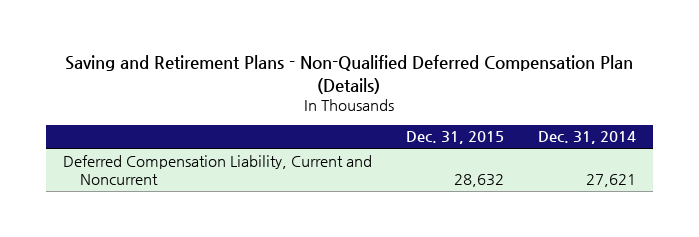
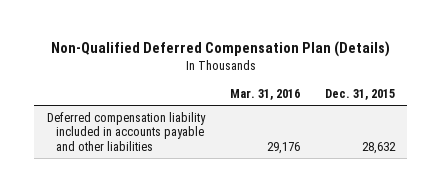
- Saving and Retirement Plans - Non-Qualified Deferred Compensation Plan (Details)
+ Non-Qualified Deferred Compensation Plan (Details)
- | Dec. 31, 2015 | Dec. 31, 2014
+ | Mar. 31, 2016 | Dec. 31, 2015
- Deferred Compensation Liability, Current and Noncurrent | 28,632 | 27,621
+ Deferred compensation liability included in accounts payable and other liabilities | 29,176 | 28,632

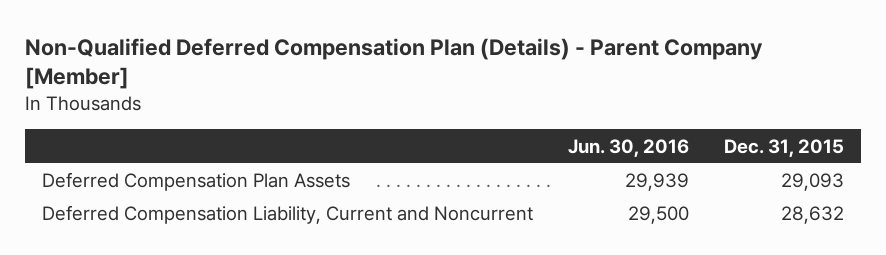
- Non-Qualified Deferred Compensation Plan (Details)
+ Non-Qualified Deferred Compensation Plan (Details) - Parent Company [Member]
- | Mar. 31, 2016 | Dec. 31, 2015
+ | Jun. 30, 2016 | Dec. 31, 2015
- Deferred compensation liability included in accounts payable and other liabilities | 29,176 | 28,632
+ Deferred Compensation Plan Assets | 29,939 | 29,093
+ Deferred Compensation Liability, Current and Noncurrent | 29,500 | 28,632

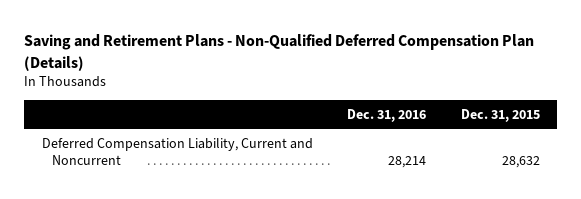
- Non-Qualified Deferred Compensation Plan (Details) - Parent Company [Member]
+ Saving and Retirement Plans - Non-Qualified Deferred Compensation Plan (Details)
- | Jun. 30, 2016 | Dec. 31, 2015
+ | Dec. 31, 2016 | Dec. 31, 2015
- Deferred Compensation Plan Assets | 29,939 | 29,093

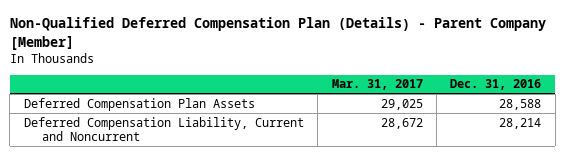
- Saving and Retirement Plans - Non-Qualified Deferred Compensation Plan (Details)
+ Non-Qualified Deferred Compensation Plan (Details) - Parent Company [Member]
- | Dec. 31, 2016 | Dec. 31, 2015
+ | Mar. 31, 2017 | Dec. 31, 2016
+ Deferred Compensation Plan Assets | 29,025 | 28,588

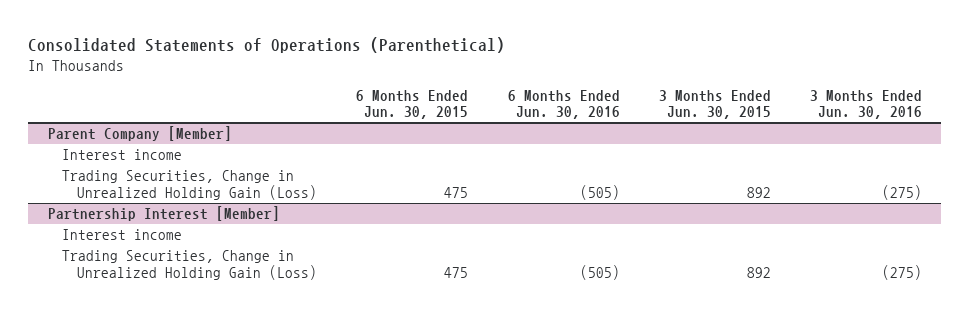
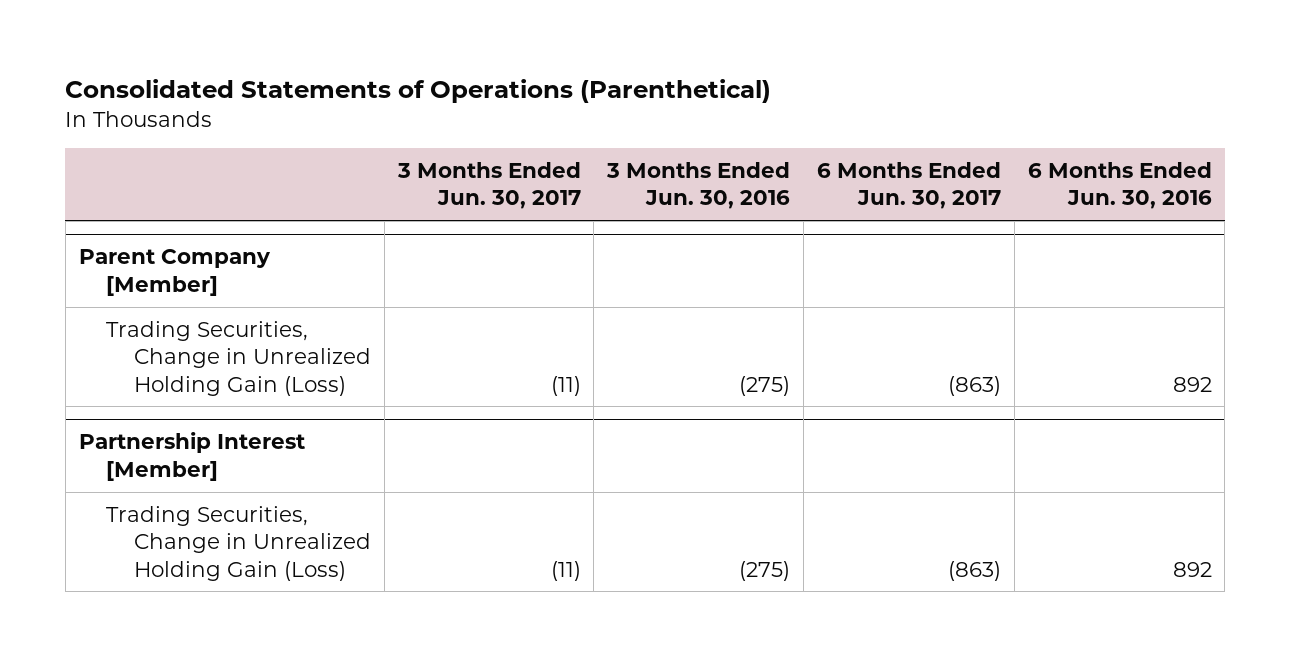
- | 6 Months Ended Jun. 30, 2015 | 6 Months Ended Jun. 30, 2016 | 3 Months Ended Jun. 30, 2015 | 3 Months Ended Jun. 30, 2016
+ | 3 Months Ended Jun. 30, 2017 | 3 Months Ended Jun. 30, 2016 | 6 Months Ended Jun. 30, 2017 | 6 Months Ended Jun. 30, 2016
@ Parent Company [Member]
- Interest income
- Trading Securities, Change in Unrealized Holding Gain (Loss) | 475 | (505) | 892 | (275)
+ Trading Securities, Change in Unrealized Holding Gain (Loss) | (11) | (275) | (863) | 892
@ Partnership Interest [Member]
- Interest income
- Trading Securities, Change in Unrealized Holding Gain (Loss) | 475 | (505) | 892 | (275)
+ Trading Securities, Change in Unrealized Holding Gain (Loss) | (11) | (275) | (863) | 892

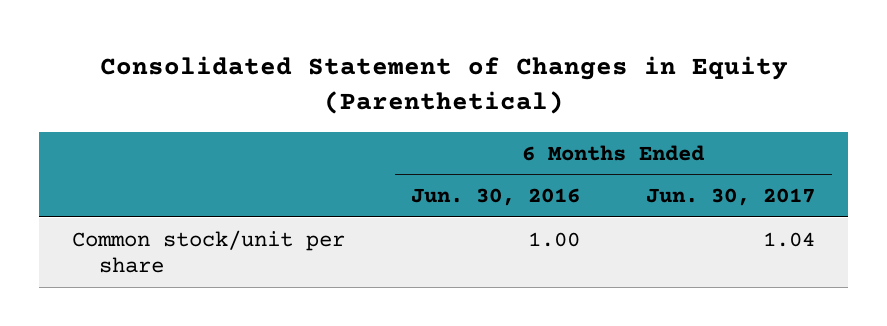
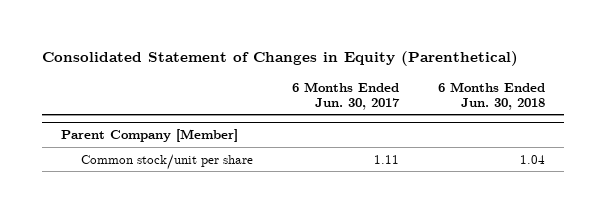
- | 6 Months Ended Jun. 30, 2016 | 6 Months Ended Jun. 30, 2017
+ | 6 Months Ended Jun. 30, 2017 | 6 Months Ended Jun. 30, 2018
- Common stock/unit per share | 1.00 | 1.04
+ Parent Company [Member]
+ Common stock/unit per share | 1.11 | 1.04

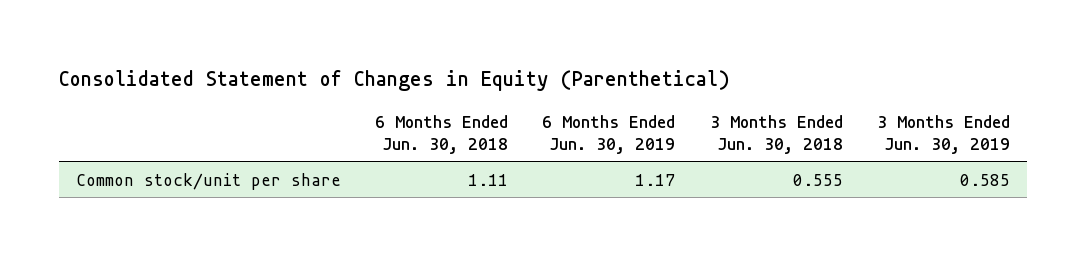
- | 6 Months Ended Jun. 30, 2017 | 6 Months Ended Jun. 30, 2018
+ | 6 Months Ended Jun. 30, 2018 | 6 Months Ended Jun. 30, 2019 | 3 Months Ended Jun. 30, 2018 | 3 Months Ended Jun. 30, 2019
- Parent Company [Member]
- Common stock/unit per share | 1.11 | 1.04
+ Common stock/unit per share | 1.11 | 1.17 | 0.555 | 0.585

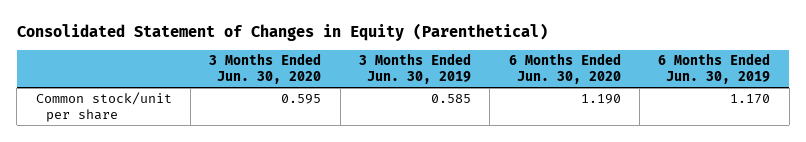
- | 6 Months Ended Jun. 30, 2018 | 6 Months Ended Jun. 30, 2019 | 3 Months Ended Jun. 30, 2018 | 3 Months Ended Jun. 30, 2019
+ | 3 Months Ended Jun. 30, 2020 | 3 Months Ended Jun. 30, 2019 | 6 Months Ended Jun. 30, 2020 | 6 Months Ended Jun. 30, 2019
- Common stock/unit per share | 1.11 | 1.17 | 0.555 | 0.585
+ Common stock/unit per share | 0.595 | 0.585 | 1.190 | 1.170

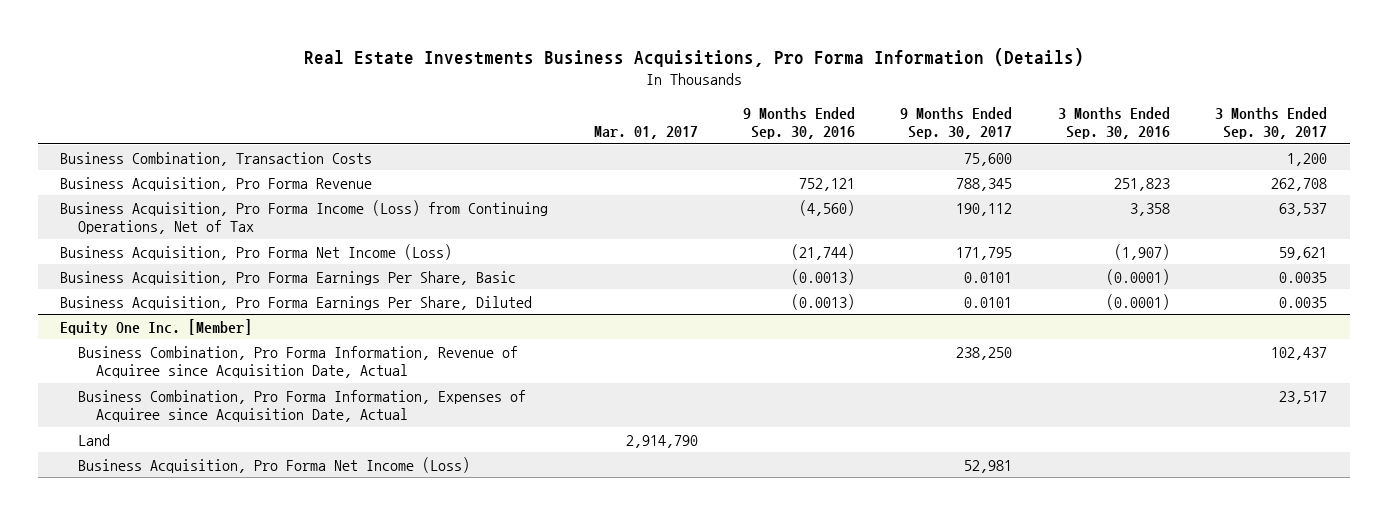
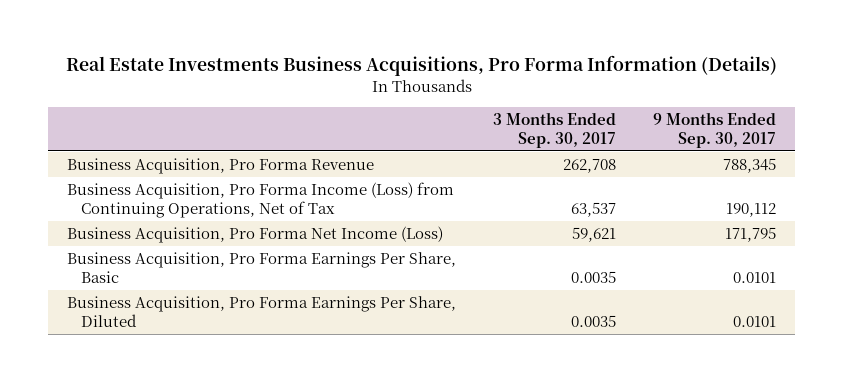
- | Mar. 01, 2017 | 9 Months Ended Sep. 30, 2016 | 9 Months Ended Sep. 30, 2017 | 3 Months Ended Sep. 30, 2016 | 3 Months Ended Sep. 30, 2017
+ | 3 Months Ended Sep. 30, 2017 | 9 Months Ended Sep. 30, 2017
- Business Combination, Transaction Costs | | | 75,600 | | 1,200
- Equity One Inc. [Member]
- Business Combination, Pro Forma Information, Revenue of Acquiree since Acquisition Date, Actual | | | 238,250 | | 102,437
- Business Combination, Pro Forma Information, Expenses of Acquiree since Acquisition Date, Actual | | | | | 23,517
- Land | 2,914,790 | | | |
- Business Acquisition, Pro Forma Net Income (Loss) | | | 52,981 | |

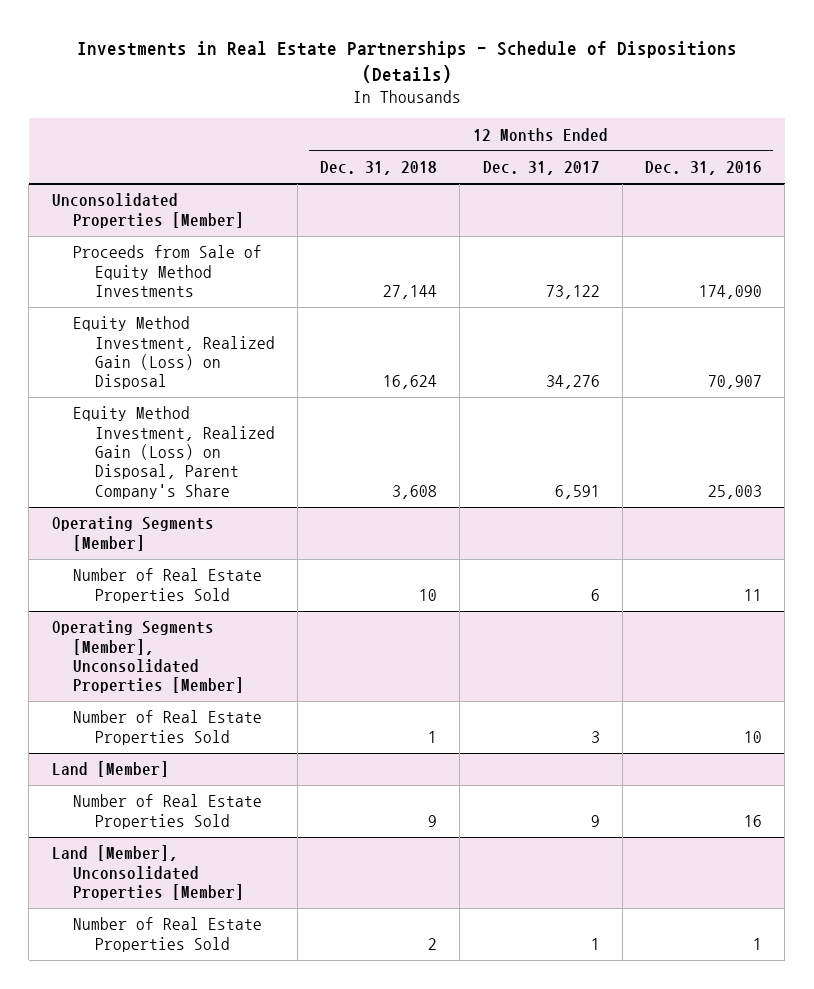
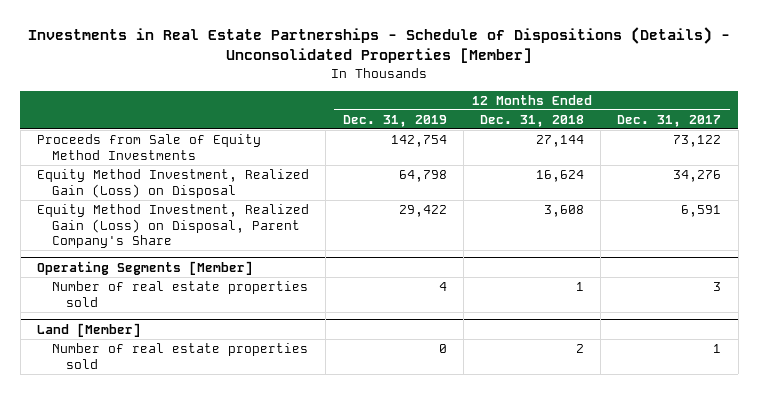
- Investments in Real Estate Partnerships - Schedule of Dispositions (Details)
+ Investments in Real Estate Partnerships - Schedule of Dispositions (Details) - Unconsolidated Properties [Member]
- | 12 Months Ended Dec. 31, 2018 | 12 Months Ended Dec. 31, 2017 | 12 Months Ended Dec. 31, 2016
+ | 12 Months Ended Dec. 31, 2019 | 12 Months Ended Dec. 31, 2018 | 12 Months Ended Dec. 31, 2017
- Unconsolidated Properties [Member]
@ Operating Segments [Member]
- Number of Real Estate Properties Sold | 10 | 6 | 11
- Operating Segments [Member], Unconsolidated Properties [Member]
- Number of Real Estate Properties Sold | 1 | 3 | 10
@ Operating Segments [Member]
+ Number of real estate properties sold | 4 | 1 | 3
@ Land [Member]
- Number of Real Estate Properties Sold | 9 | 9 | 16
- Land [Member], Unconsolidated Properties [Member]
- Number of Real Estate Properties Sold | 2 | 1 | 1
@ Land [Member]
+ Number of real estate properties sold | 0 | 2 | 1

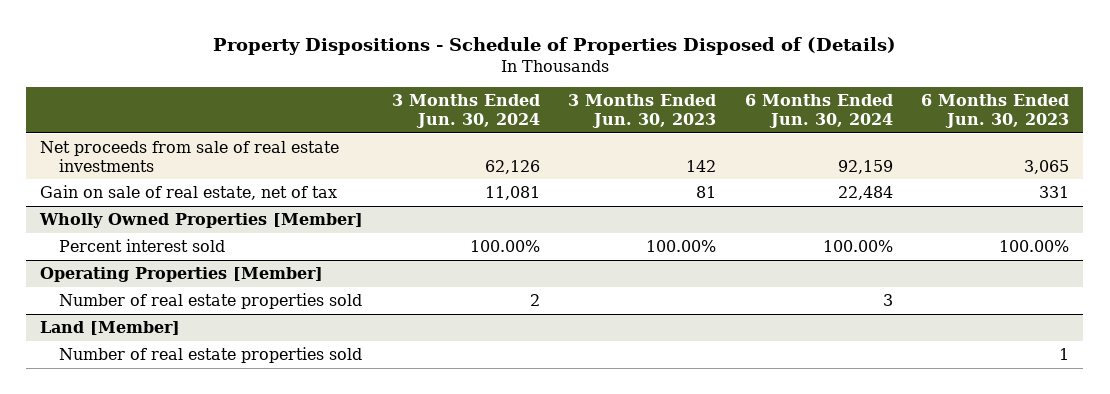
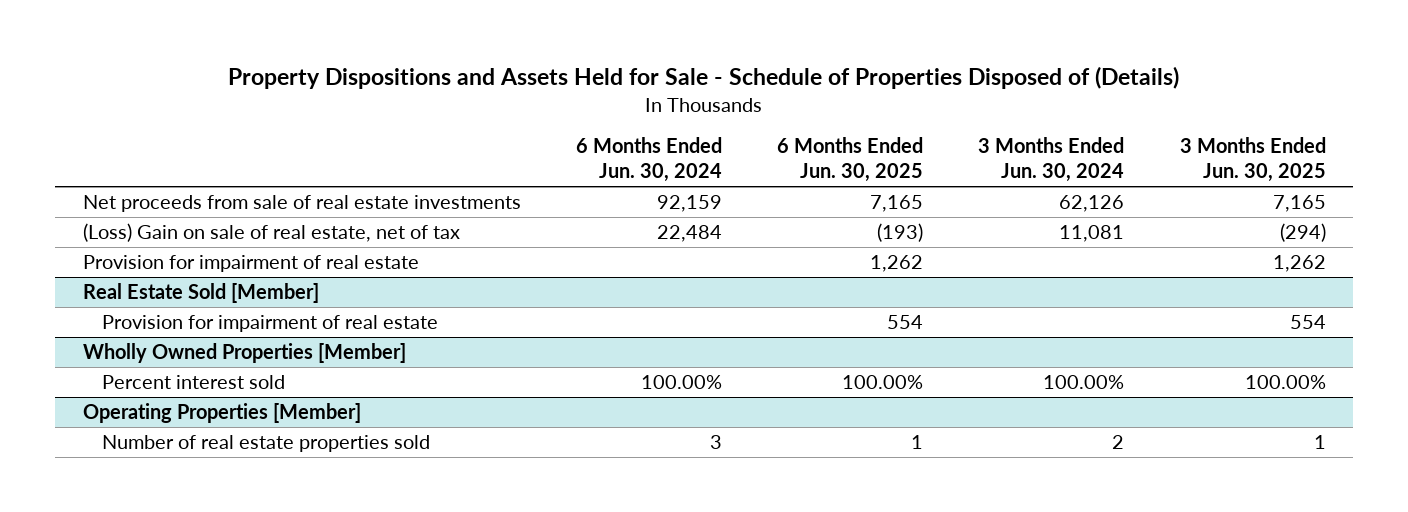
- Property Dispositions - Schedule of Properties Disposed of (Details)
+ Property Dispositions and Assets Held for Sale - Schedule of Properties Disposed of (Details)
- | 3 Months Ended Jun. 30, 2024 | 3 Months Ended Jun. 30, 2023 | 6 Months Ended Jun. 30, 2024 | 6 Months Ended Jun. 30, 2023
+ | 6 Months Ended Jun. 30, 2024 | 6 Months Ended Jun. 30, 2025 | 3 Months Ended Jun. 30, 2024 | 3 Months Ended Jun. 30, 2025
- Gain on sale of real estate, net of tax | 11,081 | 81 | 22,484 | 331
+ (Loss) Gain on sale of real estate, net of tax | 22,484 | (193) | 11,081 | (294)
+ Provision for impairment of real estate | | 1,262 | | 1,262
+ Real Estate Sold [Member]
+ Provision for impairment of real estate | | 554 | | 554
- Land [Member]
- Number of real estate properties sold | | | | 1

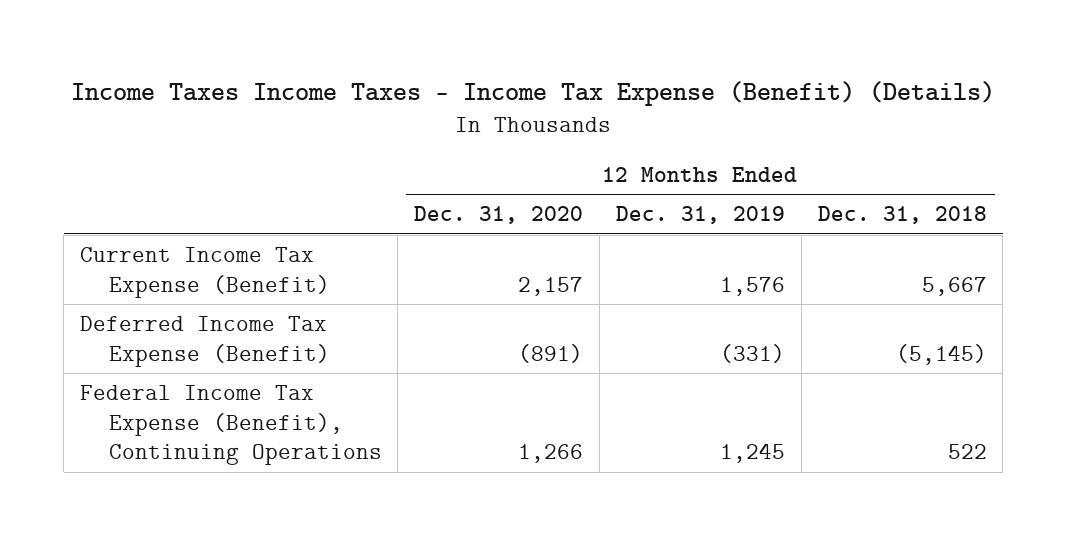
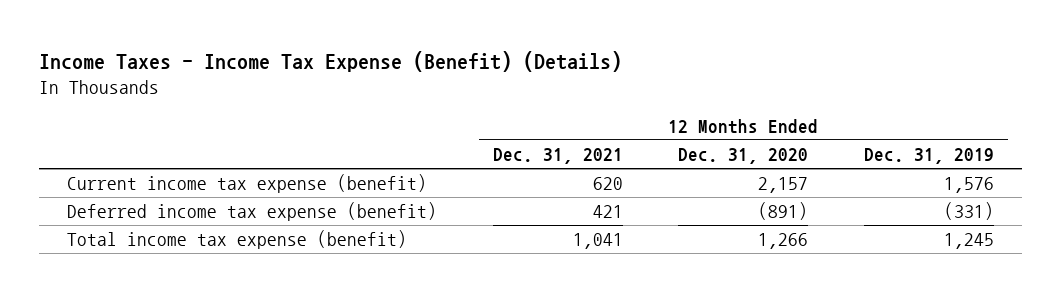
- Income Taxes Income Taxes - Income Tax Expense (Benefit) (Details)
+ Income Taxes - Income Tax Expense (Benefit) (Details)
- | 12 Months Ended Dec. 31, 2020 | 12 Months Ended Dec. 31, 2019 | 12 Months Ended Dec. 31, 2018
+ | 12 Months Ended Dec. 31, 2021 | 12 Months Ended Dec. 31, 2020 | 12 Months Ended Dec. 31, 2019
- Current Income Tax Expense (Benefit) | 2,157 | 1,576 | 5,667
- Deferred Income Tax Expense (Benefit) | (891) | (331) | (5,145)
- Federal Income Tax Expense (Benefit), Continuing Operations | 1,266 | 1,245 | 522
+ Current income tax expense (benefit) | 620 | 2,157 | 1,576
+ Deferred income tax expense (benefit) | 421 | (891) | (331)
+ Total income tax expense (benefit) | 1,041 | 1,266 | 1,245

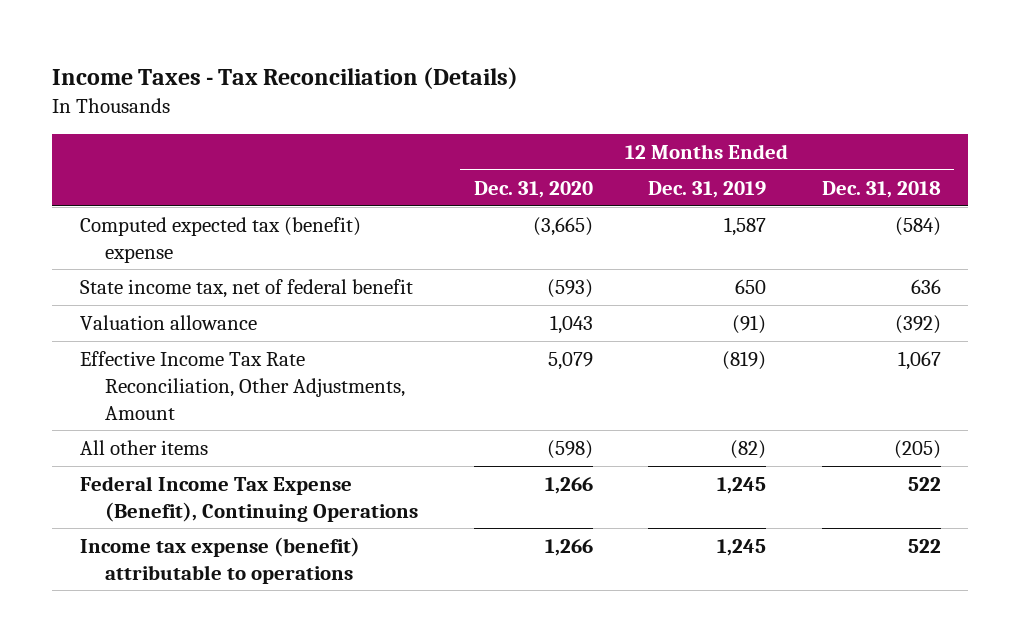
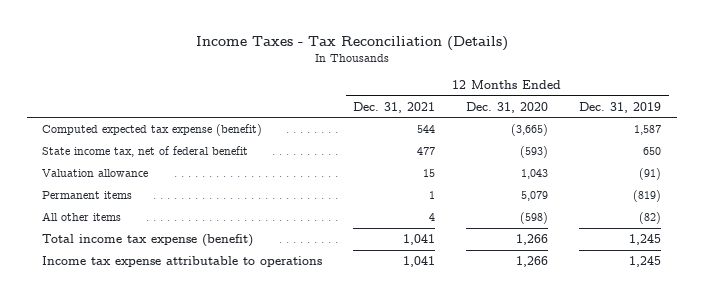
- | 12 Months Ended Dec. 31, 2020 | 12 Months Ended Dec. 31, 2019 | 12 Months Ended Dec. 31, 2018
+ | 12 Months Ended Dec. 31, 2021 | 12 Months Ended Dec. 31, 2020 | 12 Months Ended Dec. 31, 2019
- Computed expected tax (benefit) expense | (3,665) | 1,587 | (584)
+ Computed expected tax expense (benefit) | 544 | (3,665) | 1,587
- Effective Income Tax Rate Reconciliation, Other Adjustments, Amount | 5,079 | (819) | 1,067
+ Permanent items | 1 | 5,079 | (819)
- Federal Income Tax Expense (Benefit), Continuing Operations | 1,266 | 1,245 | 522
- Income tax expense (benefit) attributable to operations | 1,266 | 1,245 | 522
+ Total income tax expense (benefit) | 1,041 | 1,266 | 1,245
+ Income tax expense attributable to operations | 1,041 | 1,266 | 1,245

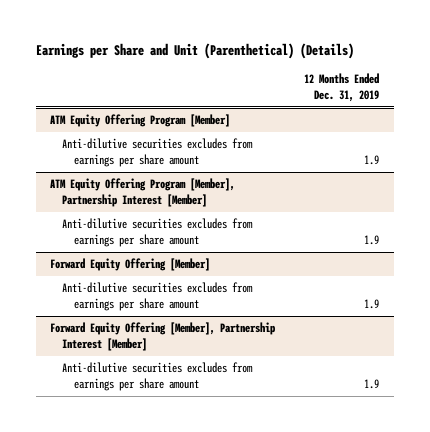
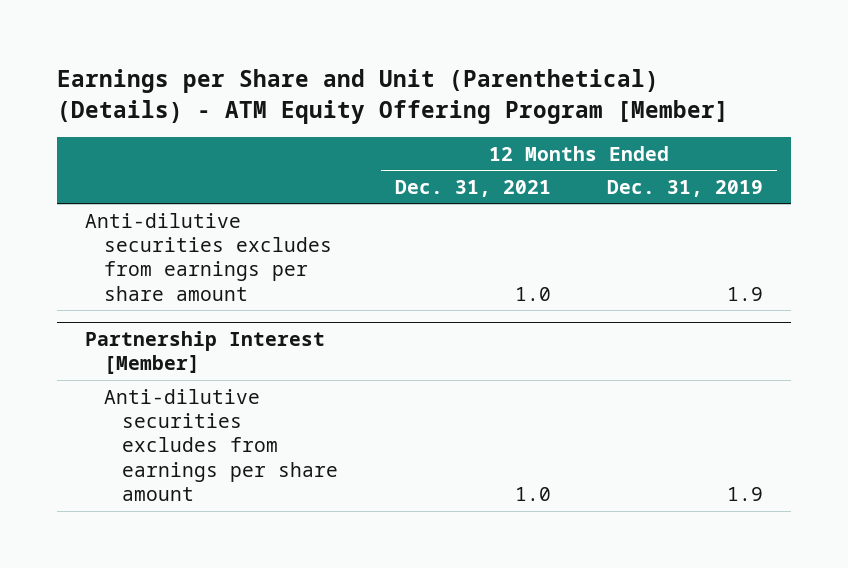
- Earnings per Share and Unit (Parenthetical) (Details)
+ Earnings per Share and Unit (Parenthetical) (Details) - ATM Equity Offering Program [Member]
- | 12 Months Ended Dec. 31, 2019
+ | 12 Months Ended Dec. 31, 2021 | 12 Months Ended Dec. 31, 2019
- ATM Equity Offering Program [Member]
- ATM Equity Offering Program [Member], Partnership Interest [Member]
- Anti-dilutive securities excludes from earnings per share amount | 1.9
- Forward Equity Offering [Member]
- Anti-dilutive securities excludes from earnings per share amount | 1.9
- Forward Equity Offering [Member], Partnership Interest [Member]
+ Partnership Interest [Member]

